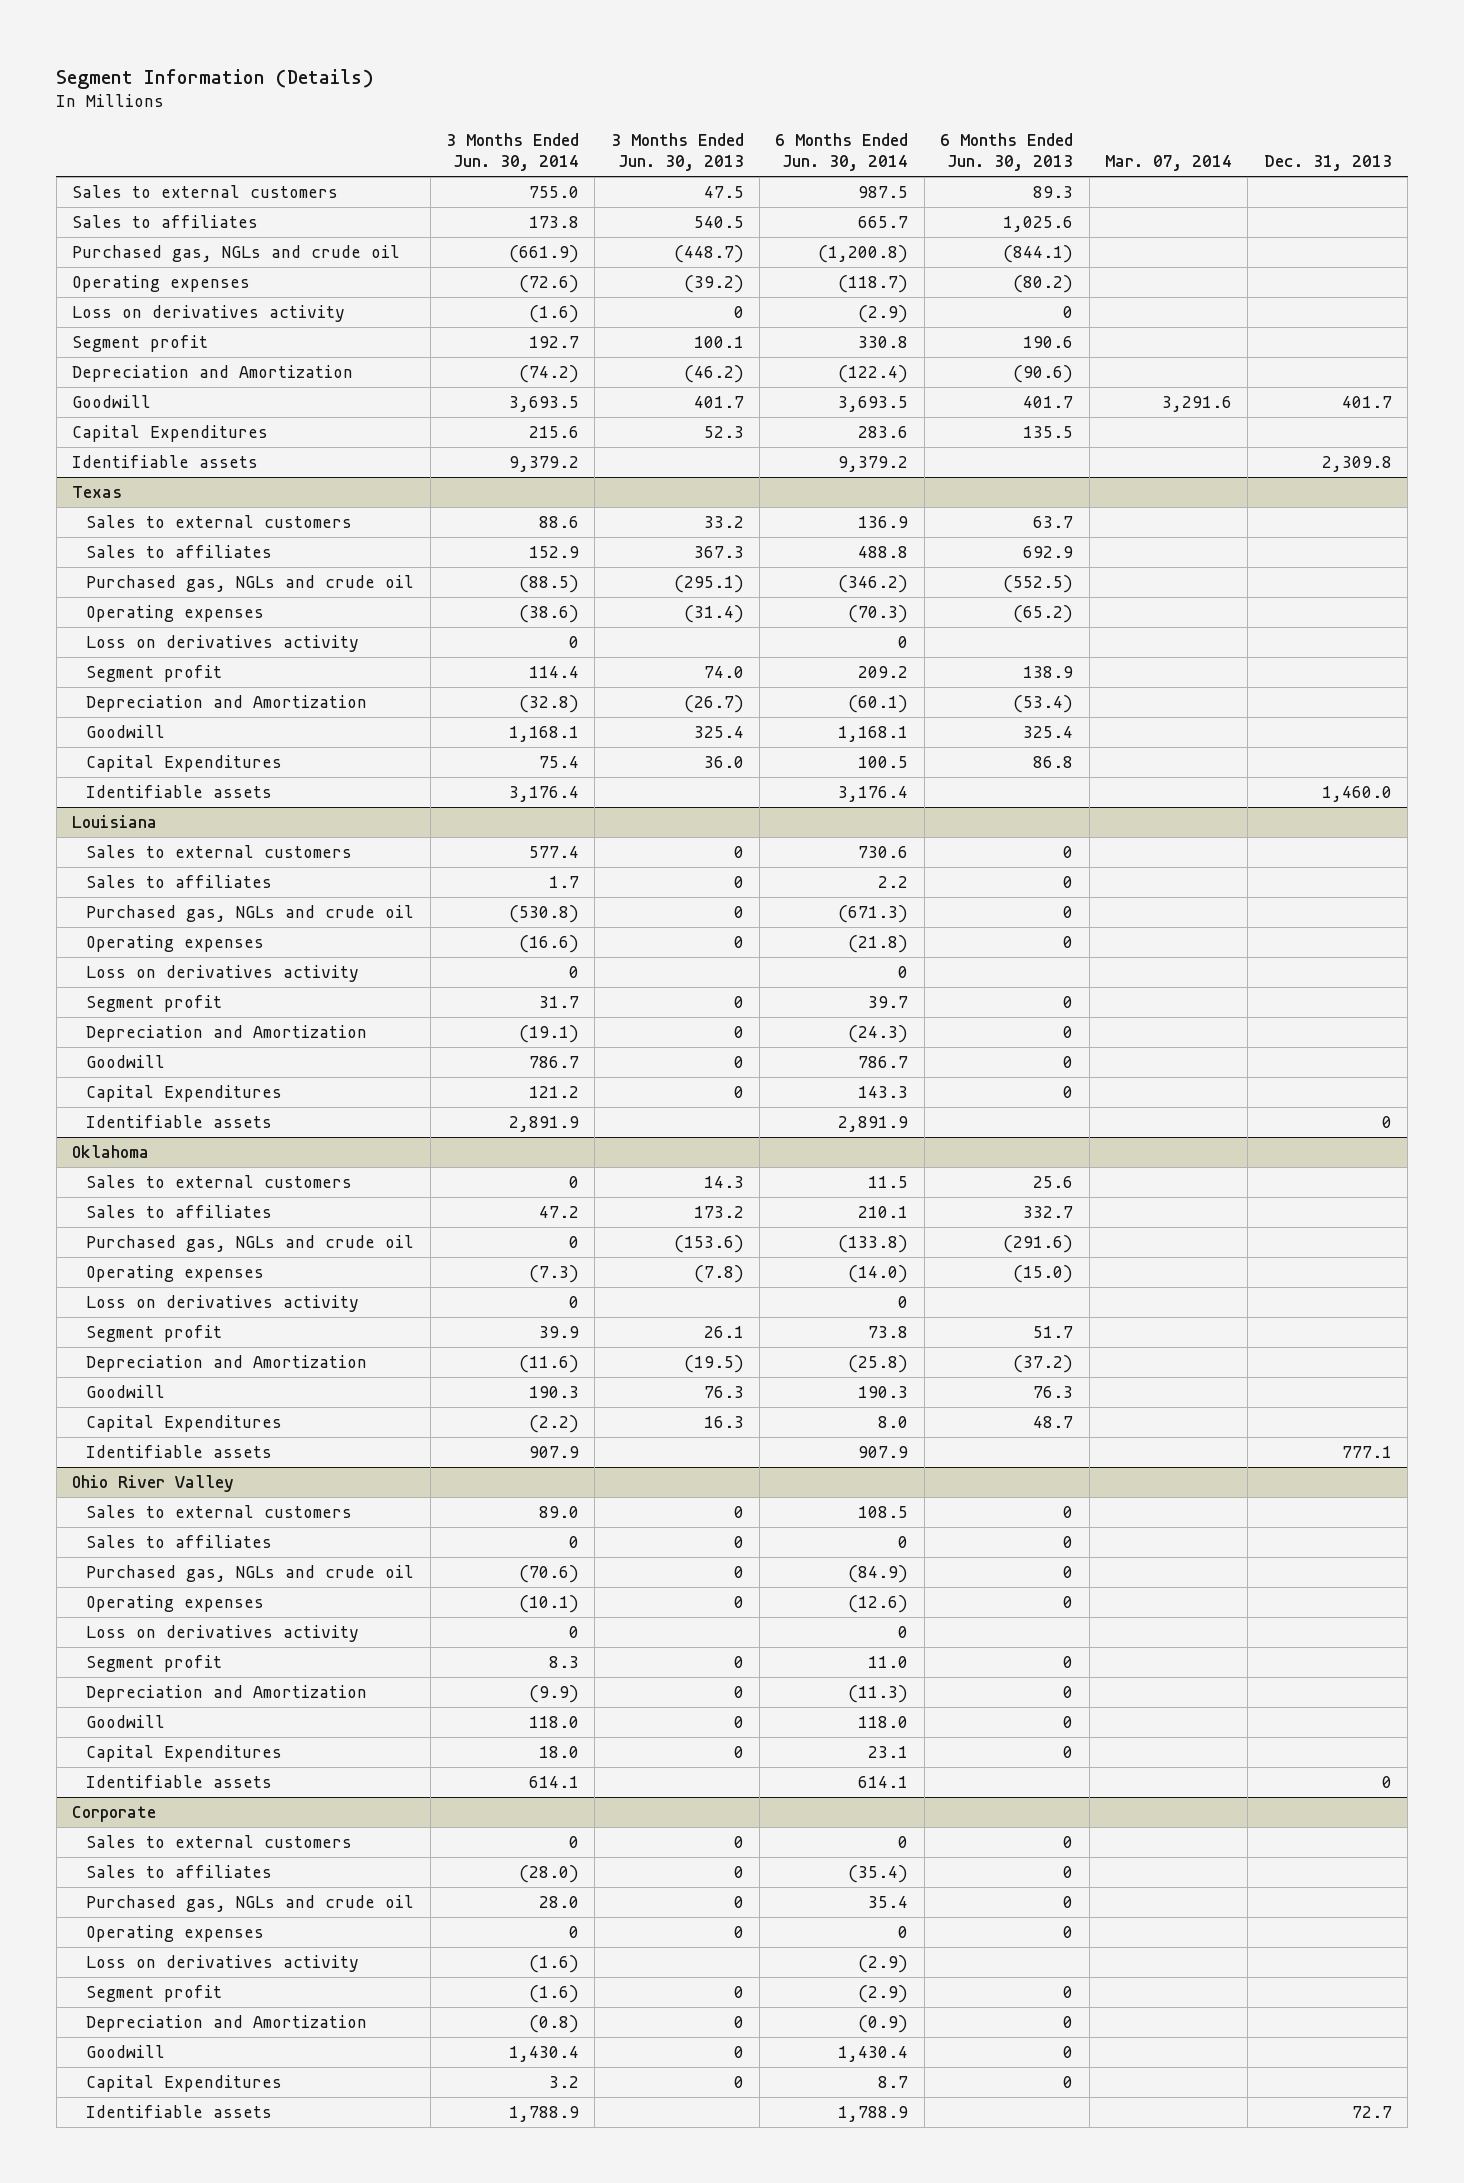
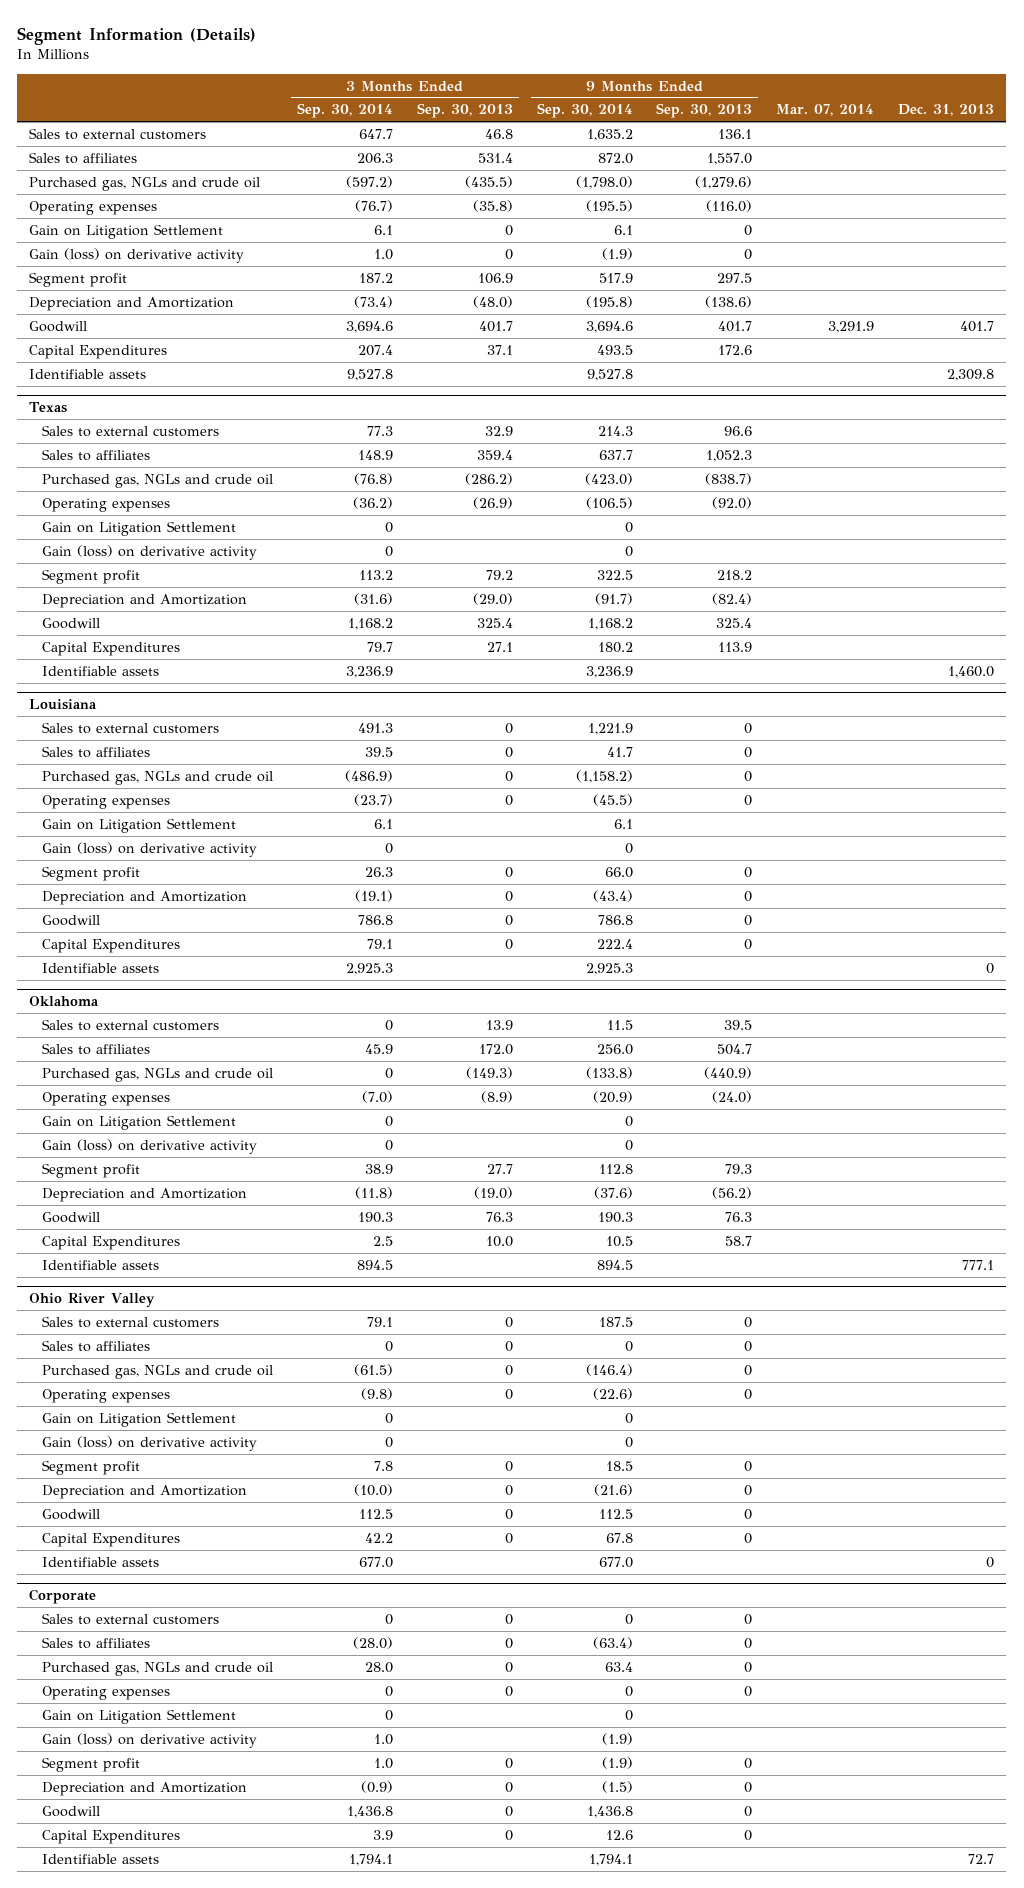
- | 3 Months Ended Jun. 30, 2014 | 3 Months Ended Jun. 30, 2013 | 6 Months Ended Jun. 30, 2014 | 6 Months Ended Jun. 30, 2013 | Mar. 07, 2014 | Dec. 31, 2013
+ | 3 Months Ended Sep. 30, 2014 | 3 Months Ended Sep. 30, 2013 | 9 Months Ended Sep. 30, 2014 | 9 Months Ended Sep. 30, 2013 | Mar. 07, 2014 | Dec. 31, 2013
- Loss on derivatives activity | (1.6) | 0 | (2.9) | 0 | |
+ Gain on Litigation Settlement | 6.1 | 0 | 6.1 | 0 | |
+ Gain (loss) on derivative activity | 1.0 | 0 | (1.9) | 0 | |
- Goodwill | 3,693.5 | 401.7 | 3,693.5 | 401.7 | 3,291.6 | 401.7
+ Goodwill | 3,694.6 | 401.7 | 3,694.6 | 401.7 | 3,291.9 | 401.7
@ Texas
- Loss on derivatives activity | 0 | | 0 | | |
+ Gain on Litigation Settlement | 0 | | 0 | | |
+ Gain (loss) on derivative activity | 0 | | 0 | | |
@ Louisiana
- Loss on derivatives activity | 0 | | 0 | | |
+ Gain on Litigation Settlement | 6.1 | | 6.1 | | |
+ Gain (loss) on derivative activity | 0 | | 0 | | |
@ Oklahoma
- Loss on derivatives activity | 0 | | 0 | | |
+ Gain on Litigation Settlement | 0 | | 0 | | |
+ Gain (loss) on derivative activity | 0 | | 0 | | |
@ Ohio River Valley
- Loss on derivatives activity | 0 | | 0 | | |
+ Gain on Litigation Settlement | 0 | | 0 | | |
+ Gain (loss) on derivative activity | 0 | | 0 | | |
@ Corporate
- Loss on derivatives activity | (1.6) | | (2.9) | | |
+ Gain on Litigation Settlement | 0 | | 0 | | |
+ Gain (loss) on derivative activity | 1.0 | | (1.9) | | |

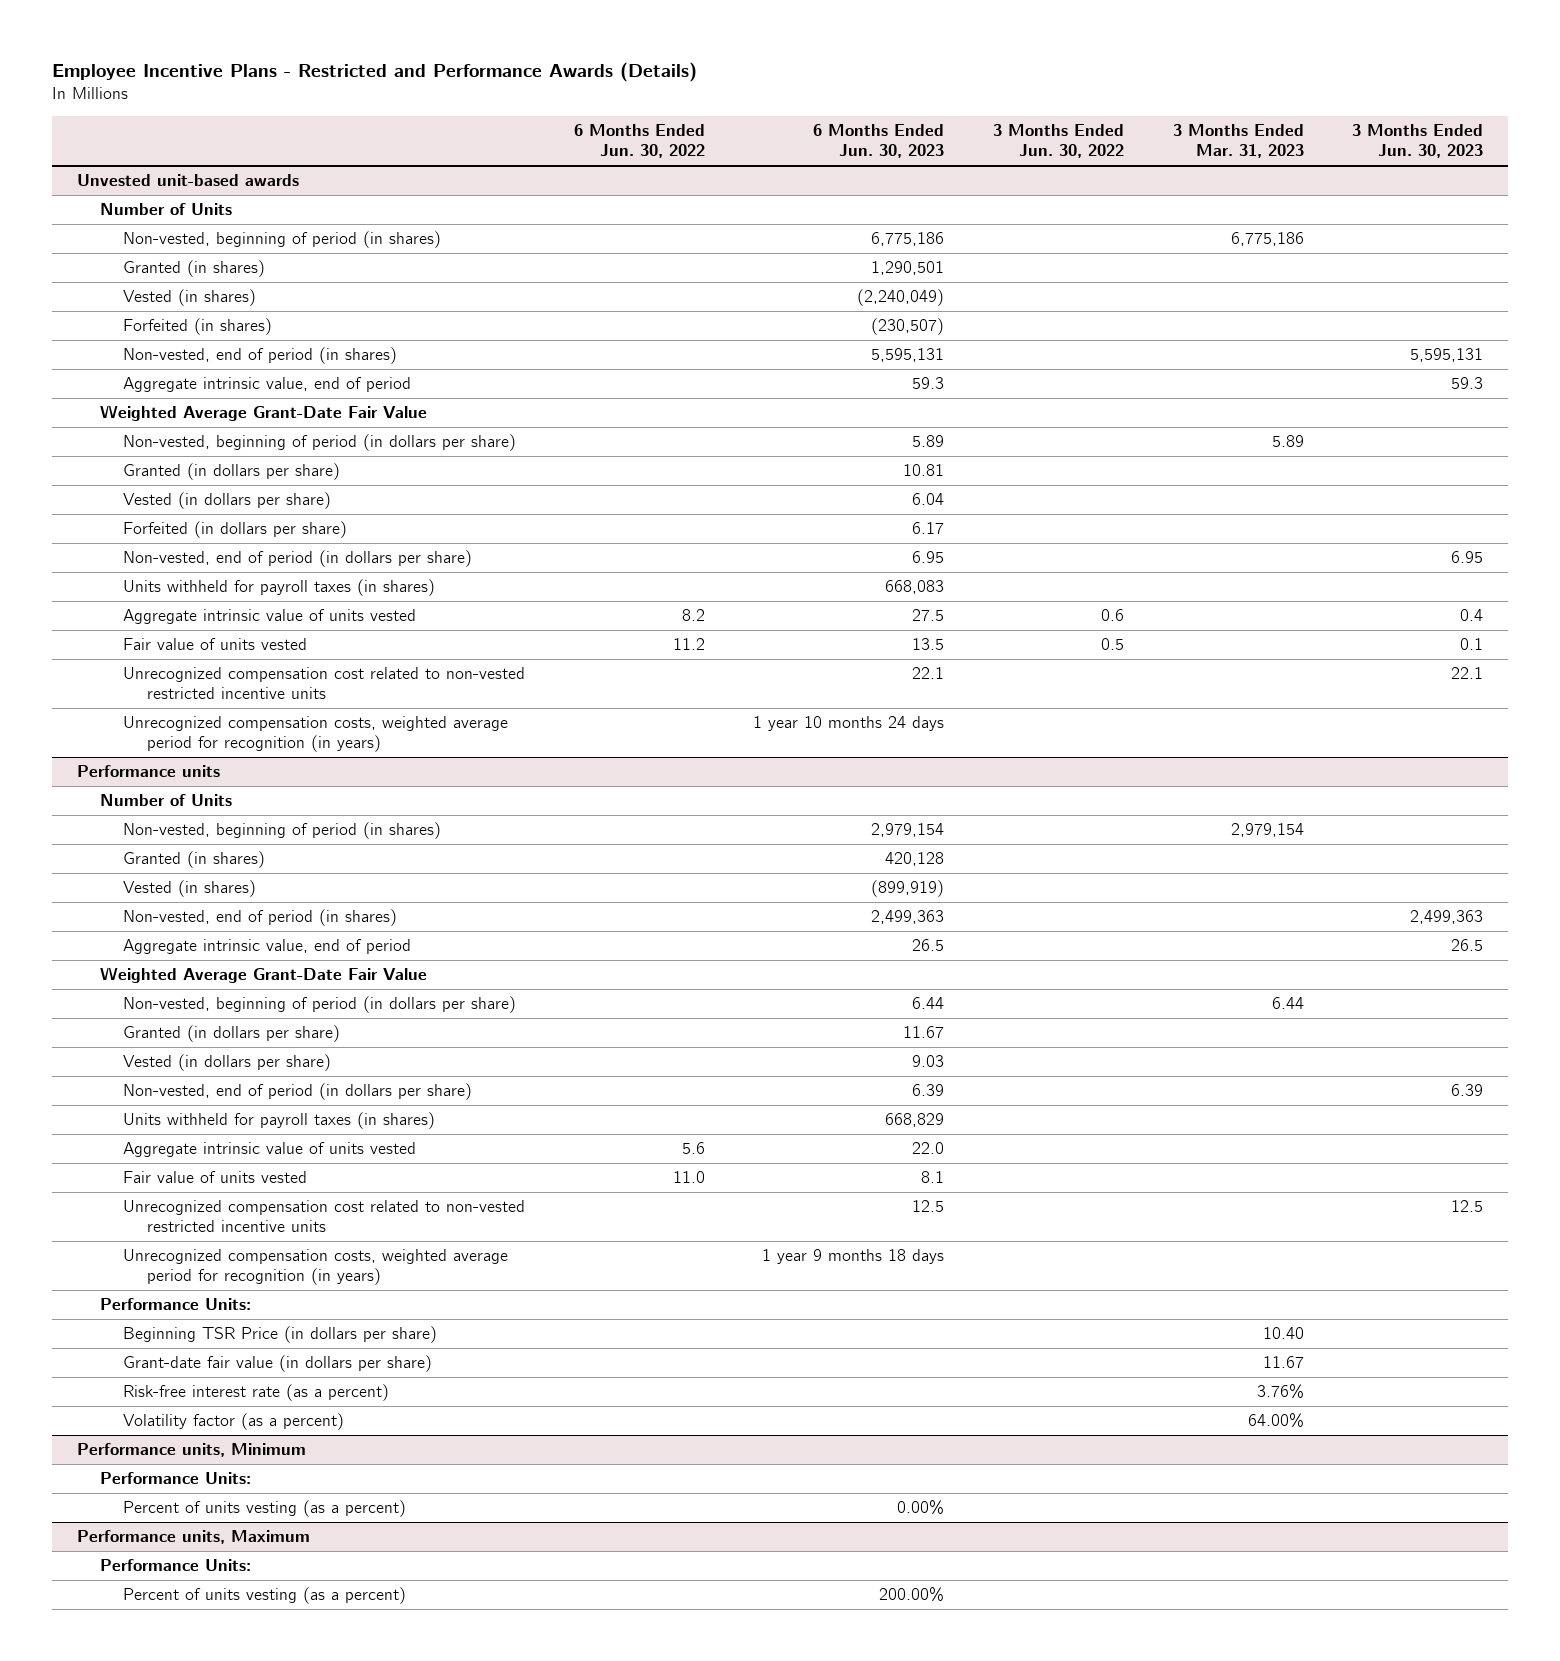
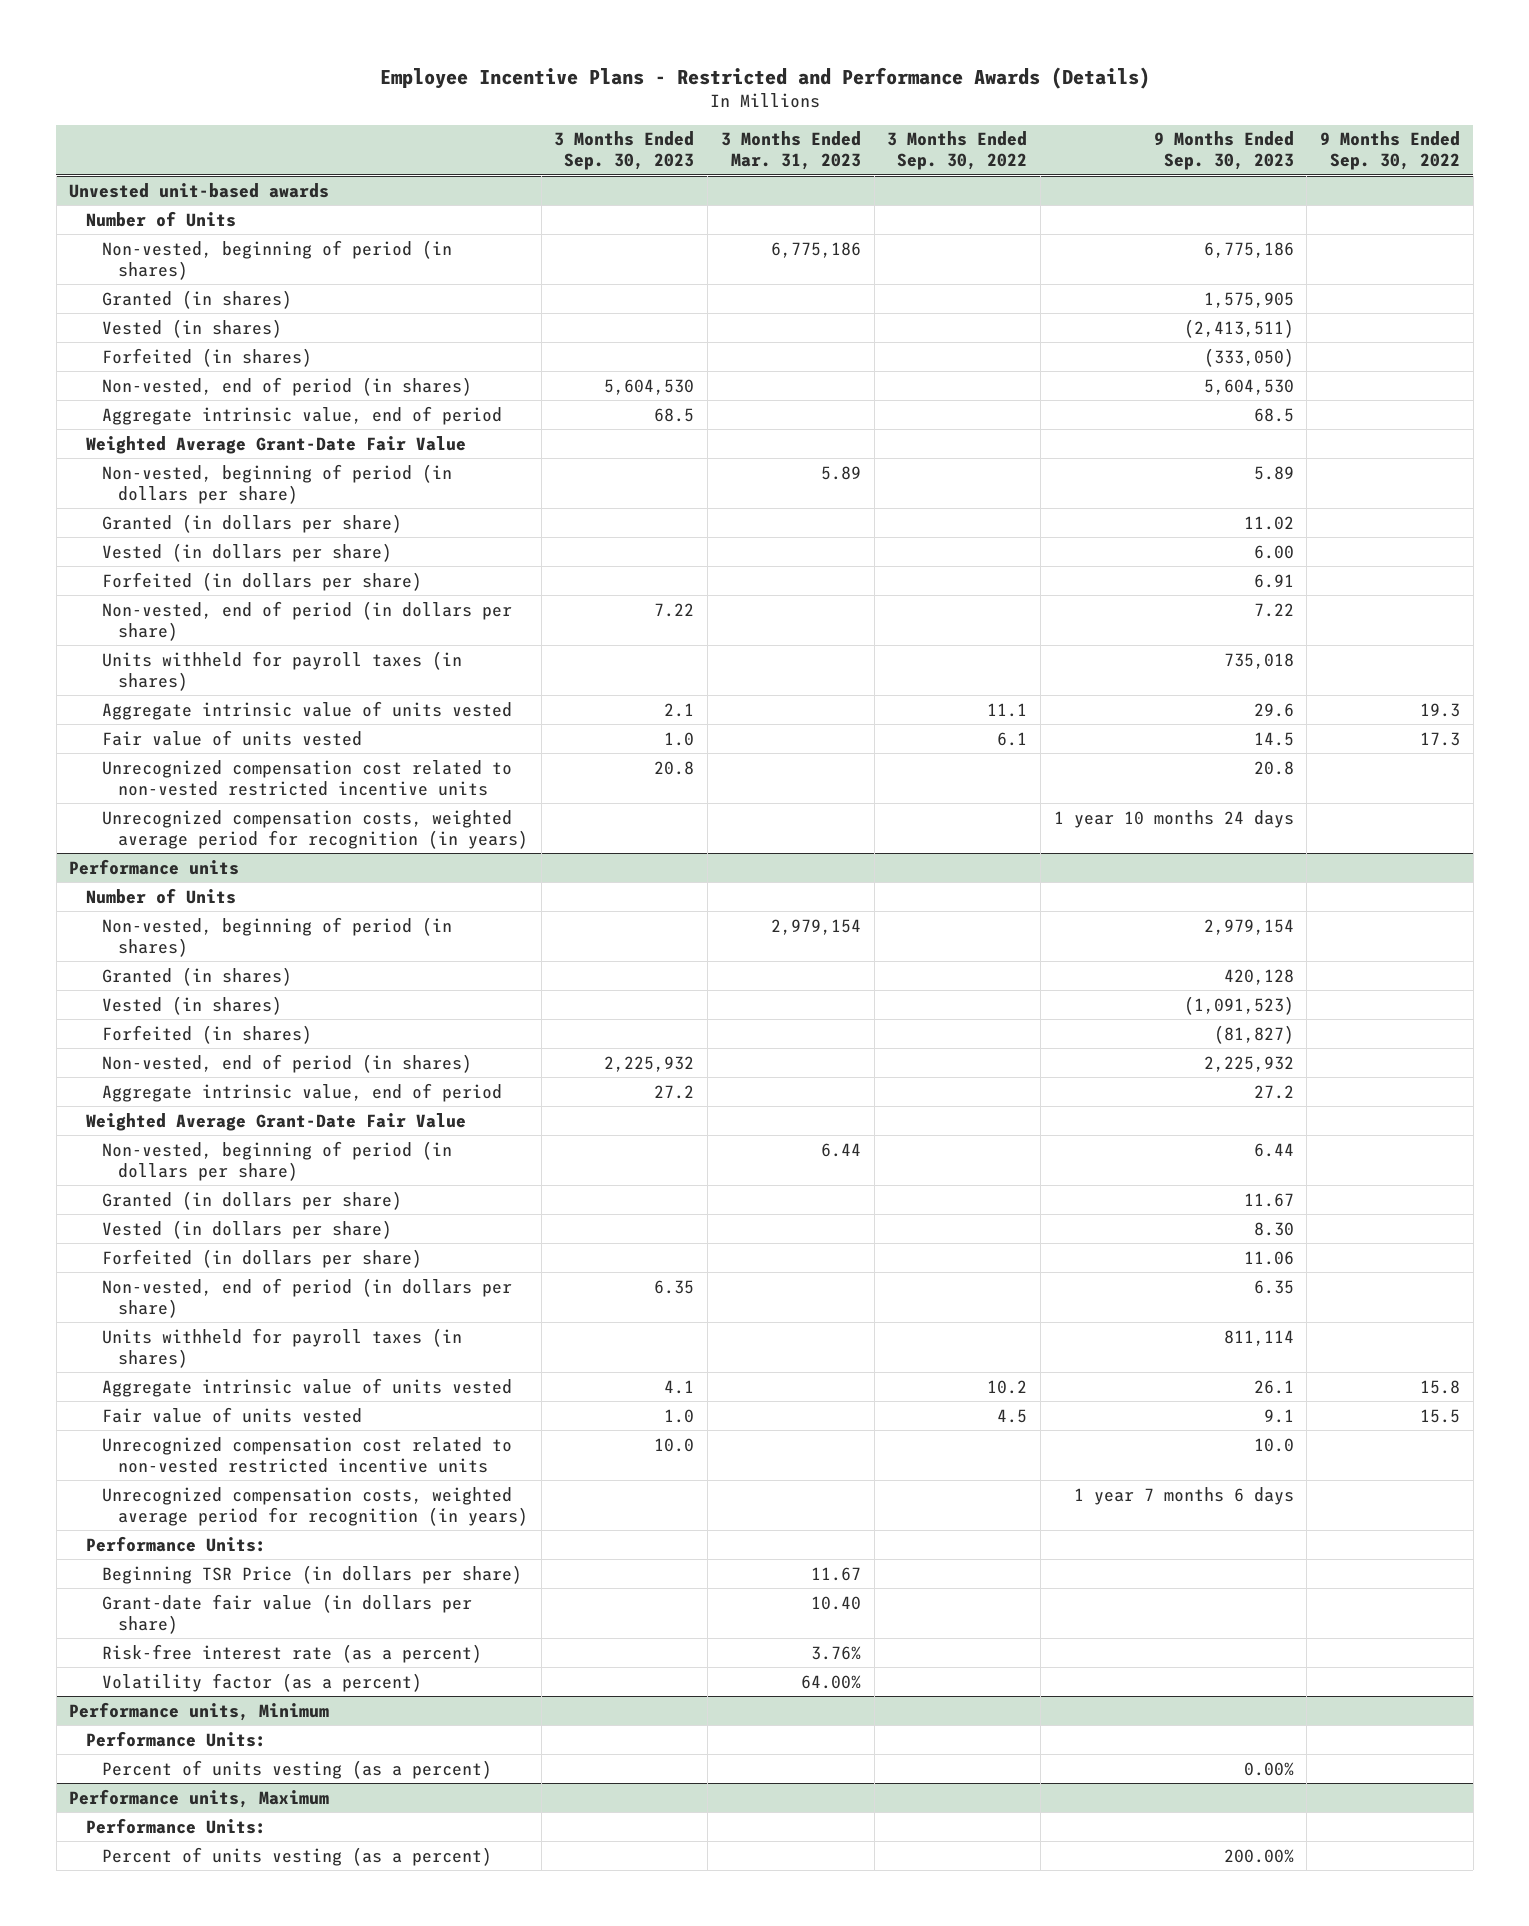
- | 6 Months Ended Jun. 30, 2022 | 6 Months Ended Jun. 30, 2023 | 3 Months Ended Jun. 30, 2022 | 3 Months Ended Mar. 31, 2023 | 3 Months Ended Jun. 30, 2023
+ | 3 Months Ended Sep. 30, 2023 | 3 Months Ended Mar. 31, 2023 | 3 Months Ended Sep. 30, 2022 | 9 Months Ended Sep. 30, 2023 | 9 Months Ended Sep. 30, 2022
@ Performance units
+ Forfeited (in shares) | | | | (81,827) |
+ Forfeited (in dollars per share) | | | | 11.06 |
- Beginning TSR Price (in dollars per share) | | | | 10.40 |
- Grant-date fair value (in dollars per share) | | | | 11.67 |
+ Beginning TSR Price (in dollars per share) | | 11.67 | | |
+ Grant-date fair value (in dollars per share) | | 10.40 | | |

